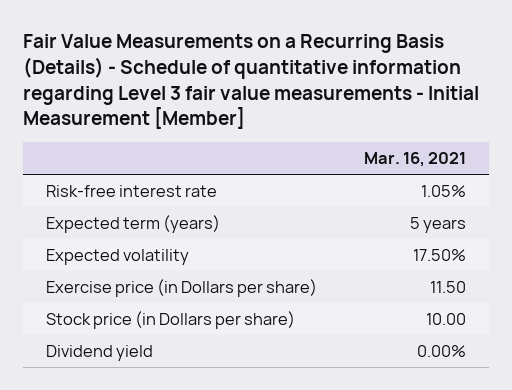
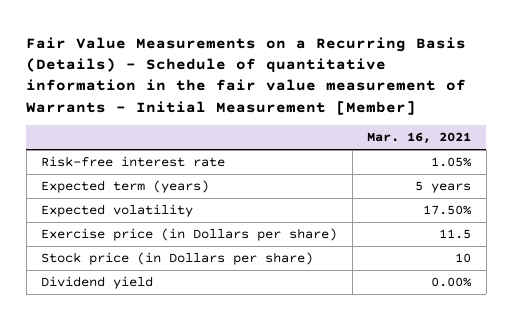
- Fair Value Measurements on a Recurring Basis (Details) - Schedule of quantitative information regarding Level 3 fair value measurements - Initial Measurement [Member]
+ Fair Value Measurements on a Recurring Basis (Details) - Schedule of quantitative information in the fair value measurement of Warrants - Initial Measurement [Member]
- Exercise price (in Dollars per share) | 11.50
- Stock price (in Dollars per share) | 10.00
+ Exercise price (in Dollars per share) | 11.5
+ Stock price (in Dollars per share) | 10

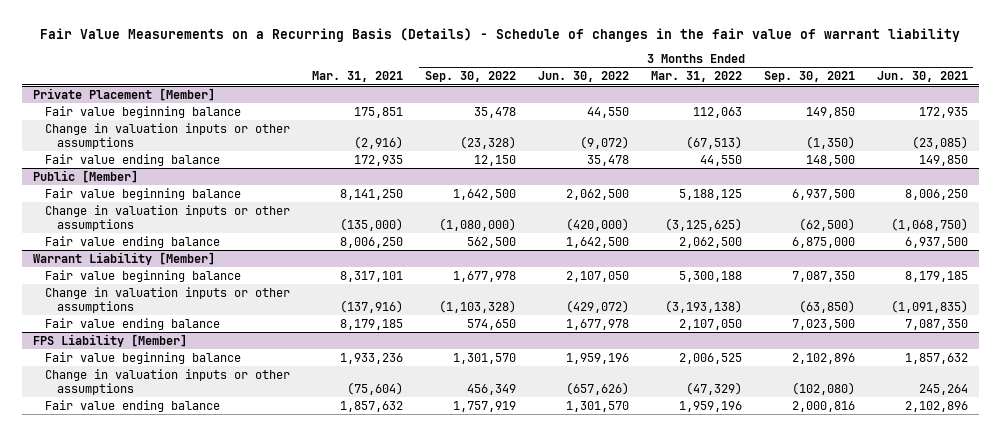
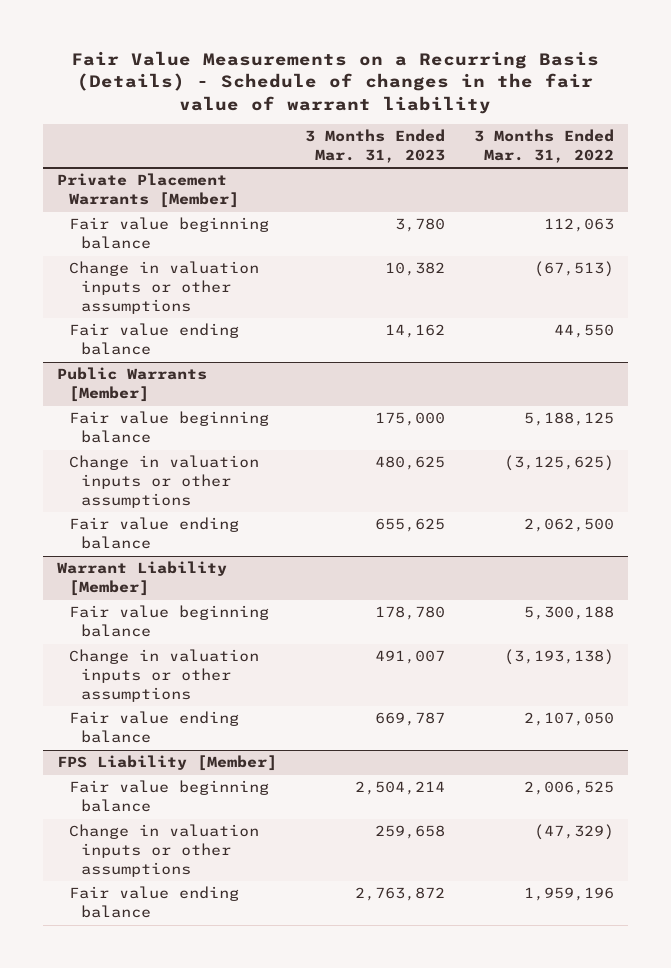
- | Mar. 31, 2021 | 3 Months Ended Sep. 30, 2022 | 3 Months Ended Jun. 30, 2022 | 3 Months Ended Mar. 31, 2022 | 3 Months Ended Sep. 30, 2021 | 3 Months Ended Jun. 30, 2021
+ | 3 Months Ended Mar. 31, 2023 | 3 Months Ended Mar. 31, 2022
- Private Placement [Member]
+ Private Placement Warrants [Member]
- Public [Member]
+ Public Warrants [Member]

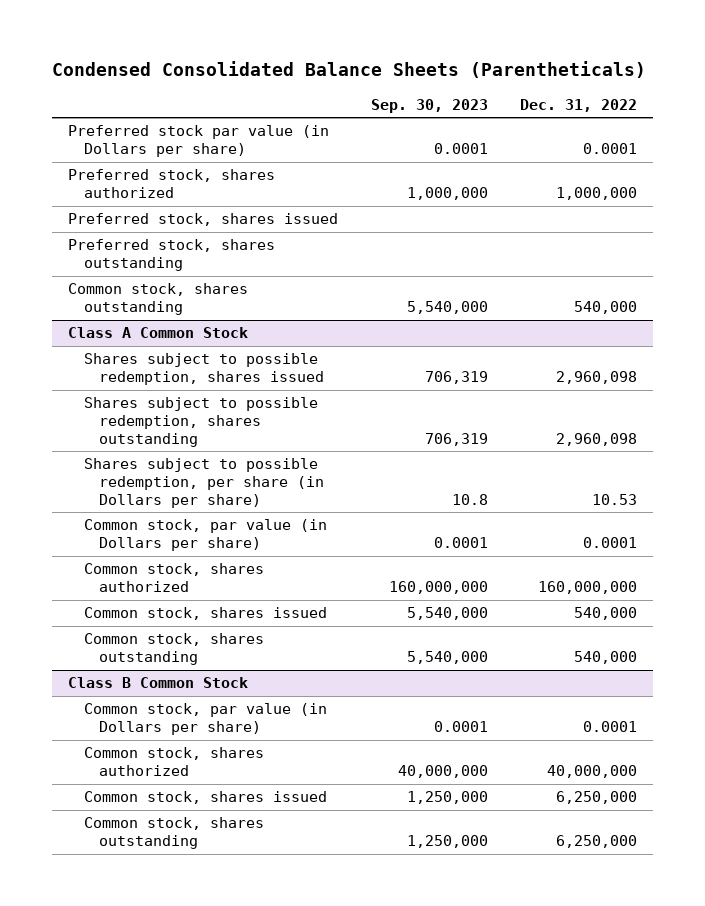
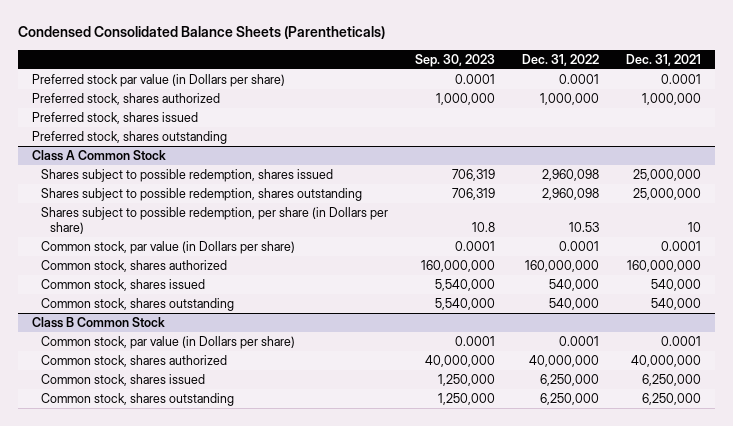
- | Sep. 30, 2023 | Dec. 31, 2022
+ | Sep. 30, 2023 | Dec. 31, 2022 | Dec. 31, 2021
- Common stock, shares outstanding | 5,540,000 | 540,000

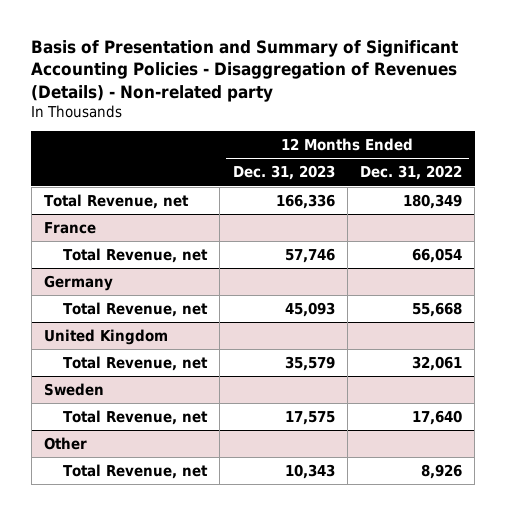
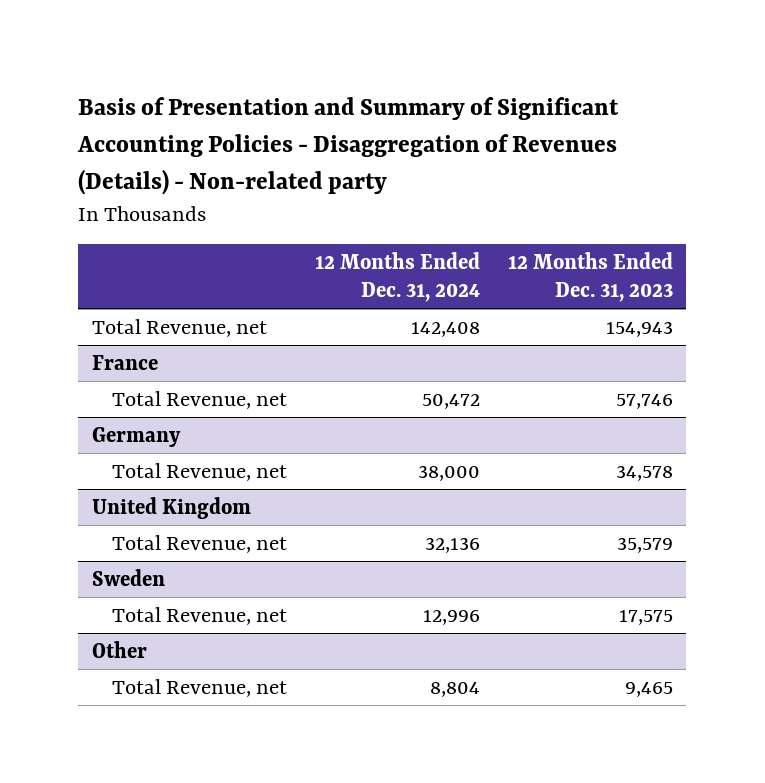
- | 12 Months Ended Dec. 31, 2023 | 12 Months Ended Dec. 31, 2022
+ | 12 Months Ended Dec. 31, 2024 | 12 Months Ended Dec. 31, 2023
- Total Revenue, net | 166,336 | 180,349
+ Total Revenue, net | 142,408 | 154,943
@ Germany
- Total Revenue, net | 45,093 | 55,668
+ Total Revenue, net | 38,000 | 34,578
@ Other
- Total Revenue, net | 10,343 | 8,926
+ Total Revenue, net | 8,804 | 9,465

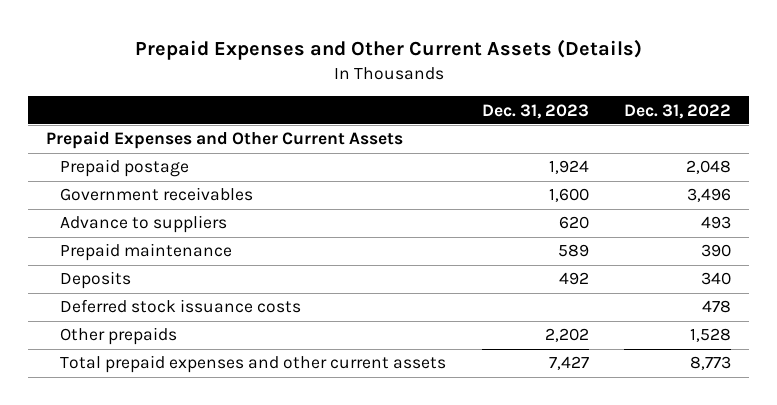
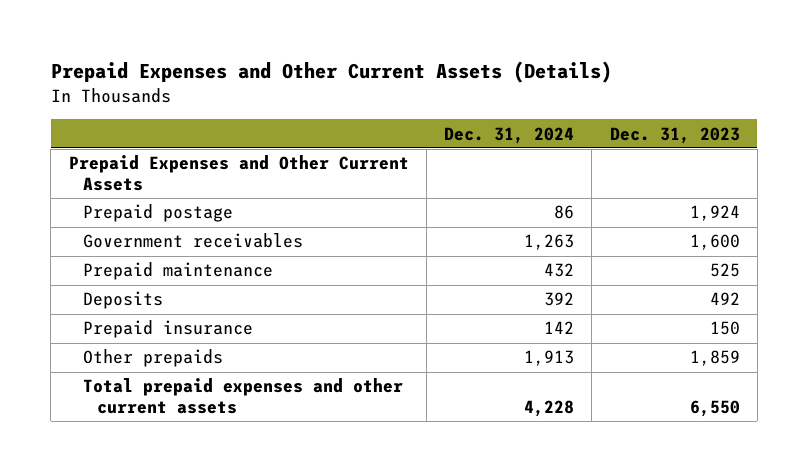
- | Dec. 31, 2023 | Dec. 31, 2022
+ | Dec. 31, 2024 | Dec. 31, 2023
- Advance to suppliers | 620 | 493
- Prepaid maintenance | 589 | 390
+ Prepaid maintenance | 432 | 525
- Deferred stock issuance costs | | 478
- Other prepaids | 2,202 | 1,528
- Total prepaid expenses and other current assets | 7,427 | 8,773
+ Prepaid insurance | 142 | 150
+ Other prepaids | 1,913 | 1,859
+ Total prepaid expenses and other current assets | 4,228 | 6,550

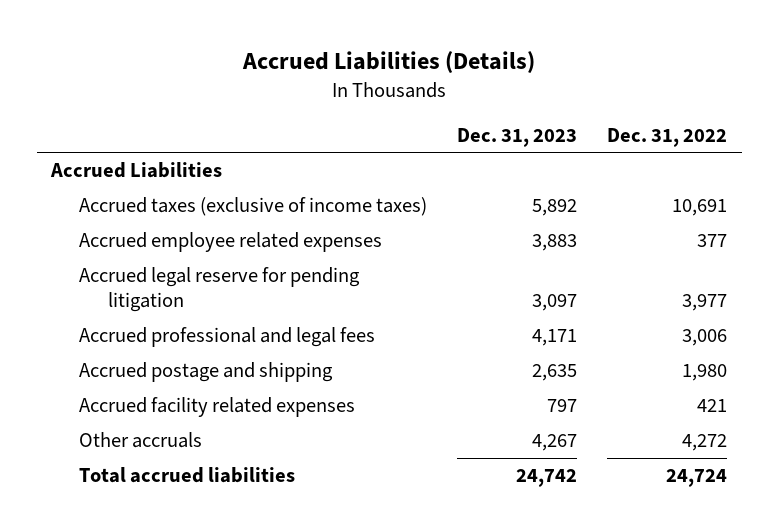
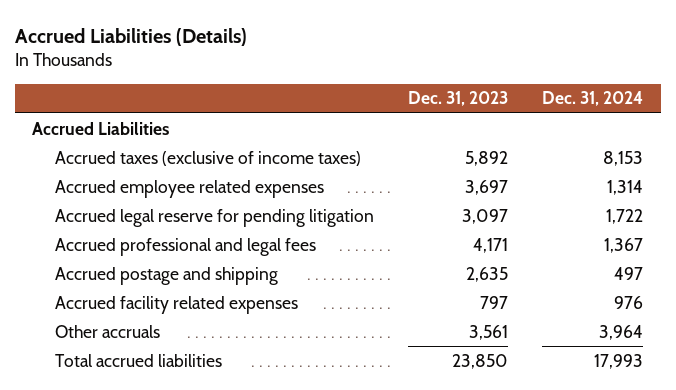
- | Dec. 31, 2023 | Dec. 31, 2022
+ | Dec. 31, 2023 | Dec. 31, 2024
- Accrued employee related expenses | 3,883 | 377
+ Accrued employee related expenses | 3,697 | 1,314
- Other accruals | 4,267 | 4,272
- Total accrued liabilities | 24,742 | 24,724
+ Other accruals | 3,561 | 3,964
+ Total accrued liabilities | 23,850 | 17,993

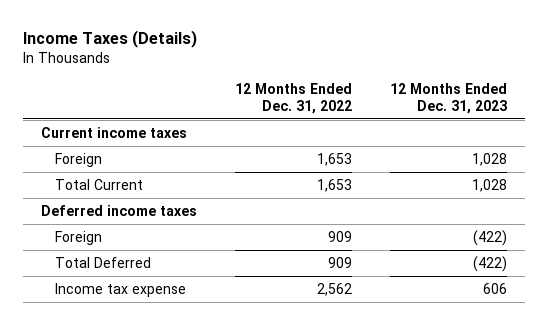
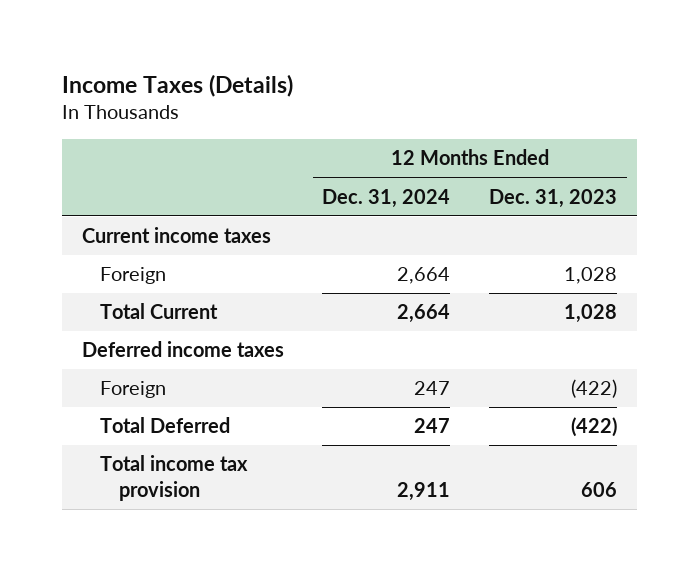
- | 12 Months Ended Dec. 31, 2022 | 12 Months Ended Dec. 31, 2023
+ | 12 Months Ended Dec. 31, 2024 | 12 Months Ended Dec. 31, 2023
- Income tax expense | 2,562 | 606
+ Total income tax provision | 2,911 | 606

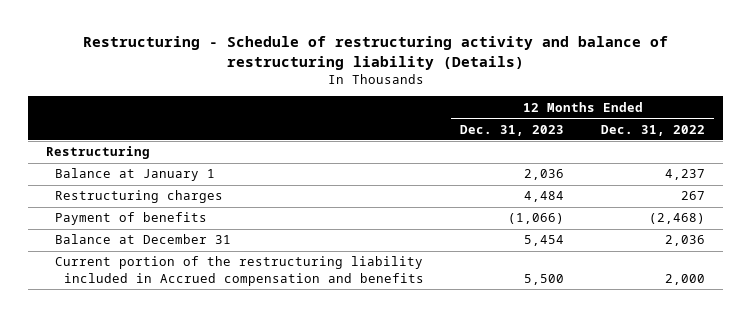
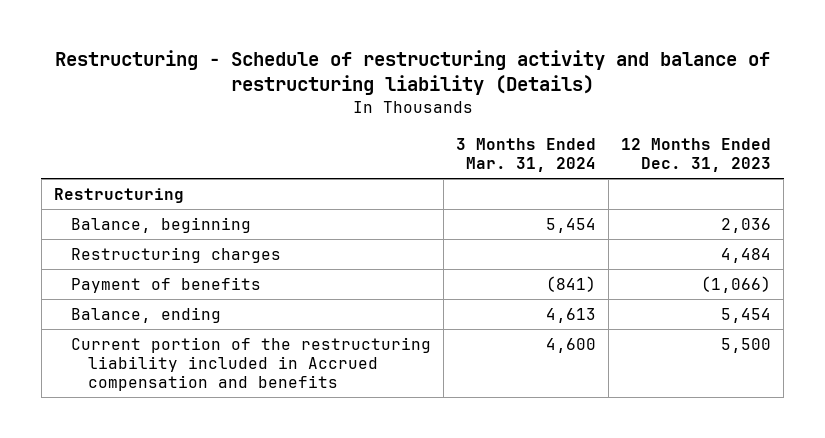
- | 12 Months Ended Dec. 31, 2023 | 12 Months Ended Dec. 31, 2022
+ | 3 Months Ended Mar. 31, 2024 | 12 Months Ended Dec. 31, 2023
- Balance at January 1 | 2,036 | 4,237
+ Balance, beginning | 5,454 | 2,036
- Balance at December 31 | 5,454 | 2,036
+ Balance, ending | 4,613 | 5,454

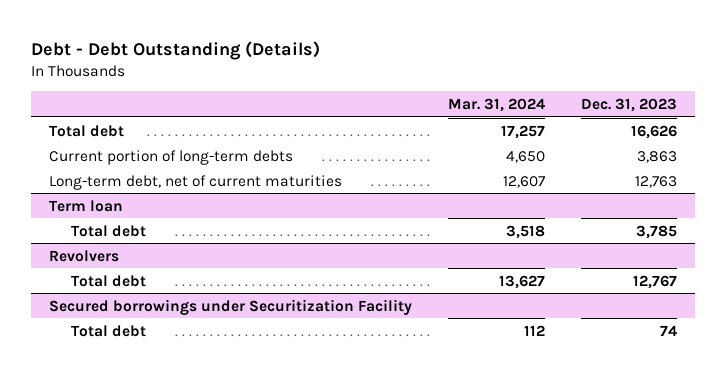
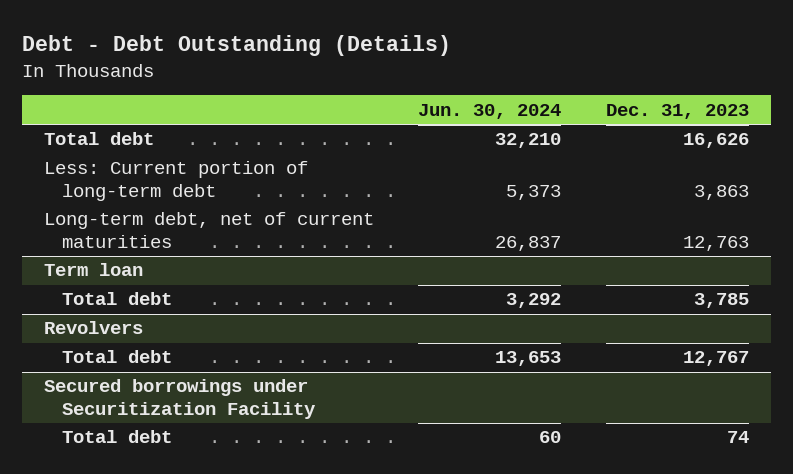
- | Mar. 31, 2024 | Dec. 31, 2023
+ | Jun. 30, 2024 | Dec. 31, 2023
- Current portion of long-term debts | 4,650 | 3,863
+ Less: Current portion of long-term debt | 5,373 | 3,863

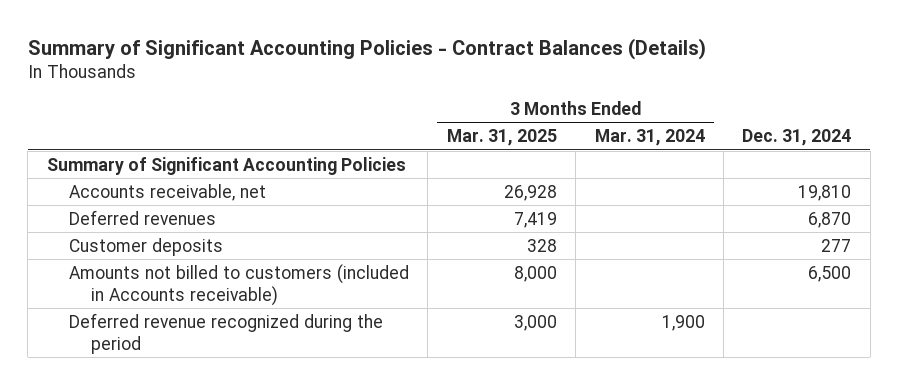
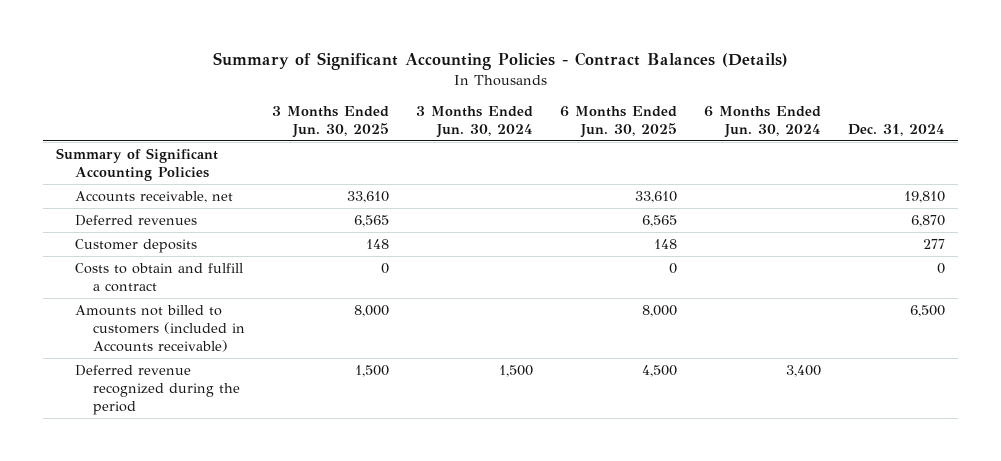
- | 3 Months Ended Mar. 31, 2025 | 3 Months Ended Mar. 31, 2024 | Dec. 31, 2024
+ | 3 Months Ended Jun. 30, 2025 | 3 Months Ended Jun. 30, 2024 | 6 Months Ended Jun. 30, 2025 | 6 Months Ended Jun. 30, 2024 | Dec. 31, 2024
+ Costs to obtain and fulfill a contract | 0 | | 0 | | 0

